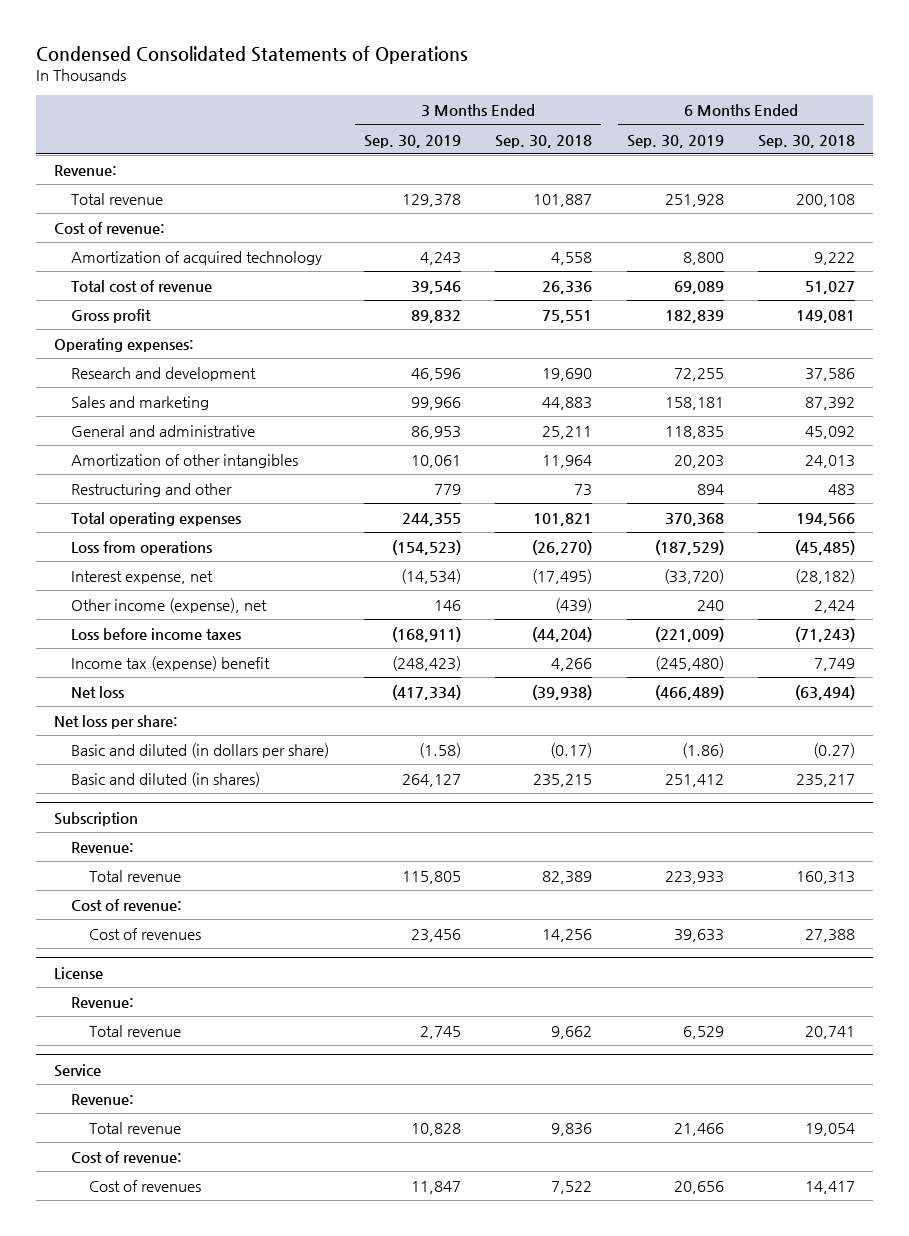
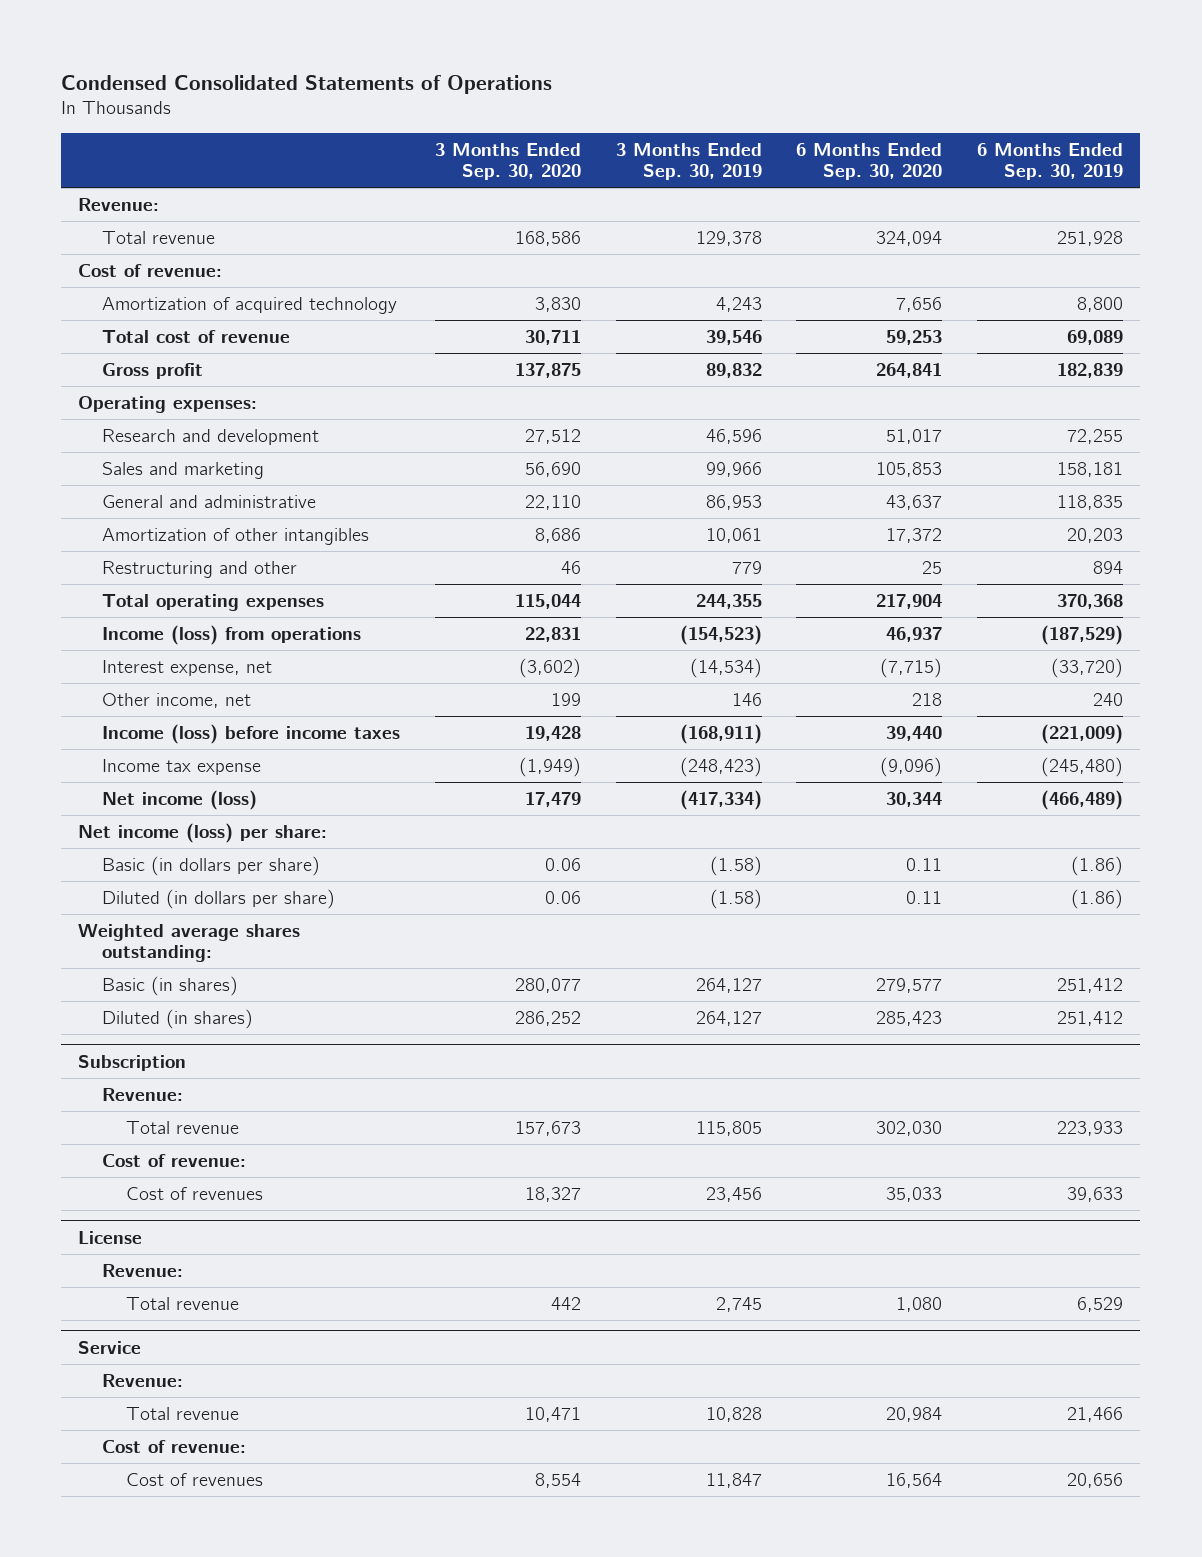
- | 3 Months Ended Sep. 30, 2019 | 3 Months Ended Sep. 30, 2018 | 6 Months Ended Sep. 30, 2019 | 6 Months Ended Sep. 30, 2018
+ | 3 Months Ended Sep. 30, 2020 | 3 Months Ended Sep. 30, 2019 | 6 Months Ended Sep. 30, 2020 | 6 Months Ended Sep. 30, 2019
- Loss from operations | (154,523) | (26,270) | (187,529) | (45,485)
+ Income (loss) from operations | 22,831 | (154,523) | 46,937 | (187,529)
- Other income (expense), net | 146 | (439) | 240 | 2,424
- Loss before income taxes | (168,911) | (44,204) | (221,009) | (71,243)
- Income tax (expense) benefit | (248,423) | 4,266 | (245,480) | 7,749
- Net loss | (417,334) | (39,938) | (466,489) | (63,494)
- Net loss per share:
- Basic and diluted (in dollars per share) | (1.58) | (0.17) | (1.86) | (0.27)
- Basic and diluted (in shares) | 264,127 | 235,215 | 251,412 | 235,217
+ Other income, net | 199 | 146 | 218 | 240
+ Income (loss) before income taxes | 19,428 | (168,911) | 39,440 | (221,009)
+ Income tax expense | (1,949) | (248,423) | (9,096) | (245,480)
+ Net income (loss) | 17,479 | (417,334) | 30,344 | (466,489)
+ Net income (loss) per share:
+ Basic (in dollars per share) | 0.06 | (1.58) | 0.11 | (1.86)
+ Diluted (in dollars per share) | 0.06 | (1.58) | 0.11 | (1.86)
+ Weighted average shares outstanding:
+ Basic (in shares) | 280,077 | 264,127 | 279,577 | 251,412
+ Diluted (in shares) | 286,252 | 264,127 | 285,423 | 251,412

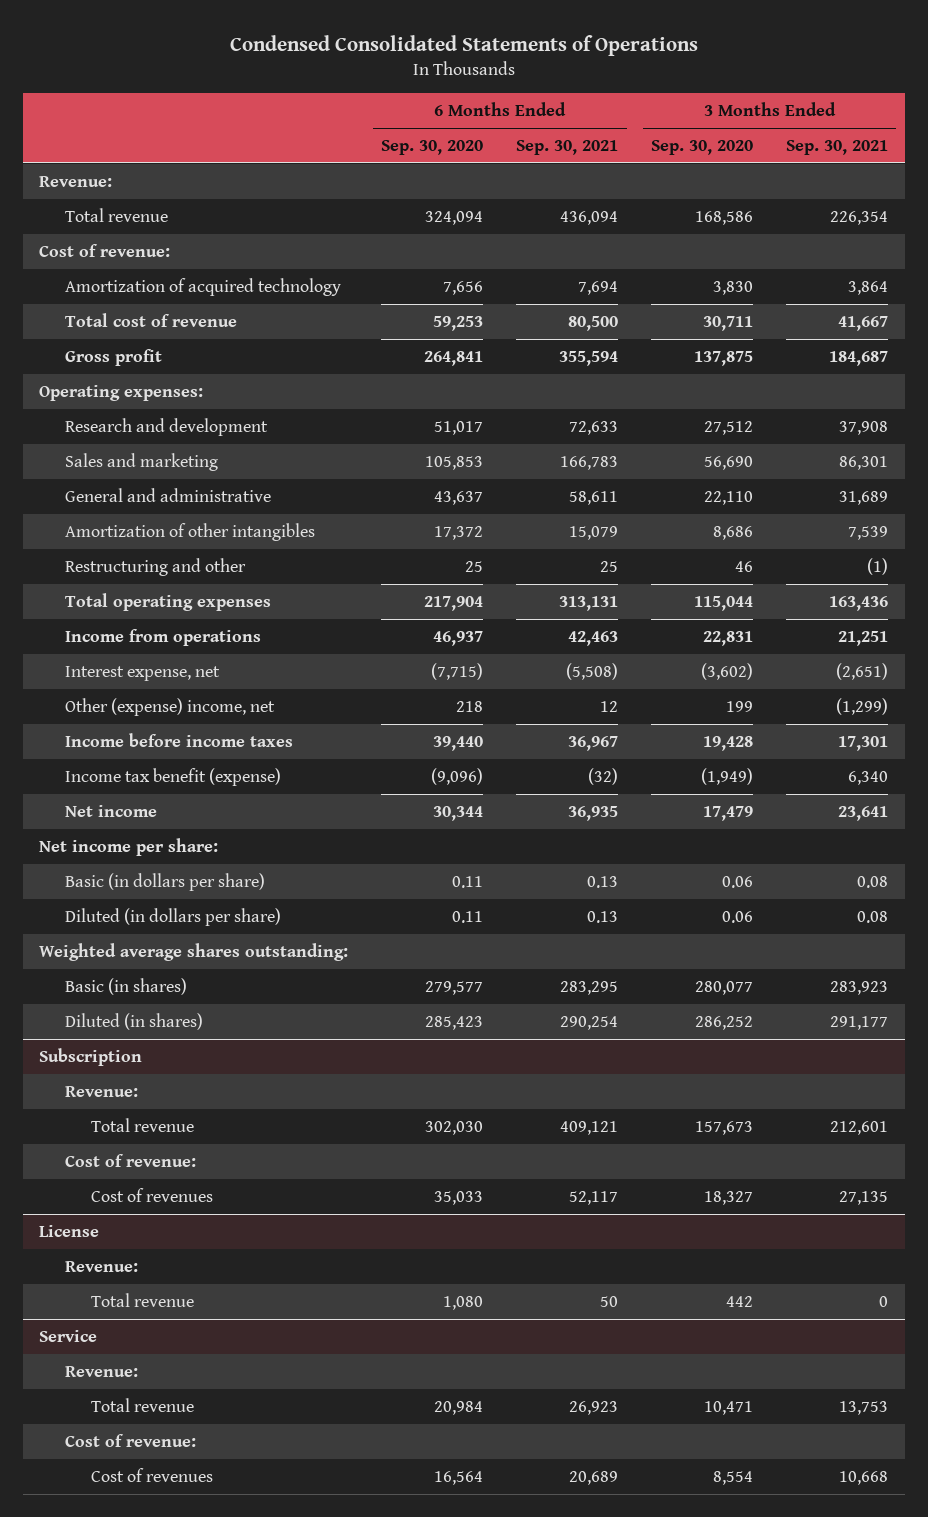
- | 3 Months Ended Sep. 30, 2020 | 3 Months Ended Sep. 30, 2019 | 6 Months Ended Sep. 30, 2020 | 6 Months Ended Sep. 30, 2019
+ | 6 Months Ended Sep. 30, 2020 | 6 Months Ended Sep. 30, 2021 | 3 Months Ended Sep. 30, 2020 | 3 Months Ended Sep. 30, 2021
- Income (loss) from operations | 22,831 | (154,523) | 46,937 | (187,529)
+ Income from operations | 46,937 | 42,463 | 22,831 | 21,251
- Other income, net | 199 | 146 | 218 | 240
- Income (loss) before income taxes | 19,428 | (168,911) | 39,440 | (221,009)
- Income tax expense | (1,949) | (248,423) | (9,096) | (245,480)
- Net income (loss) | 17,479 | (417,334) | 30,344 | (466,489)
- Net income (loss) per share:
+ Other (expense) income, net | 218 | 12 | 199 | (1,299)
+ Income before income taxes | 39,440 | 36,967 | 19,428 | 17,301
+ Income tax benefit (expense) | (9,096) | (32) | (1,949) | 6,340
+ Net income | 30,344 | 36,935 | 17,479 | 23,641
+ Net income per share:

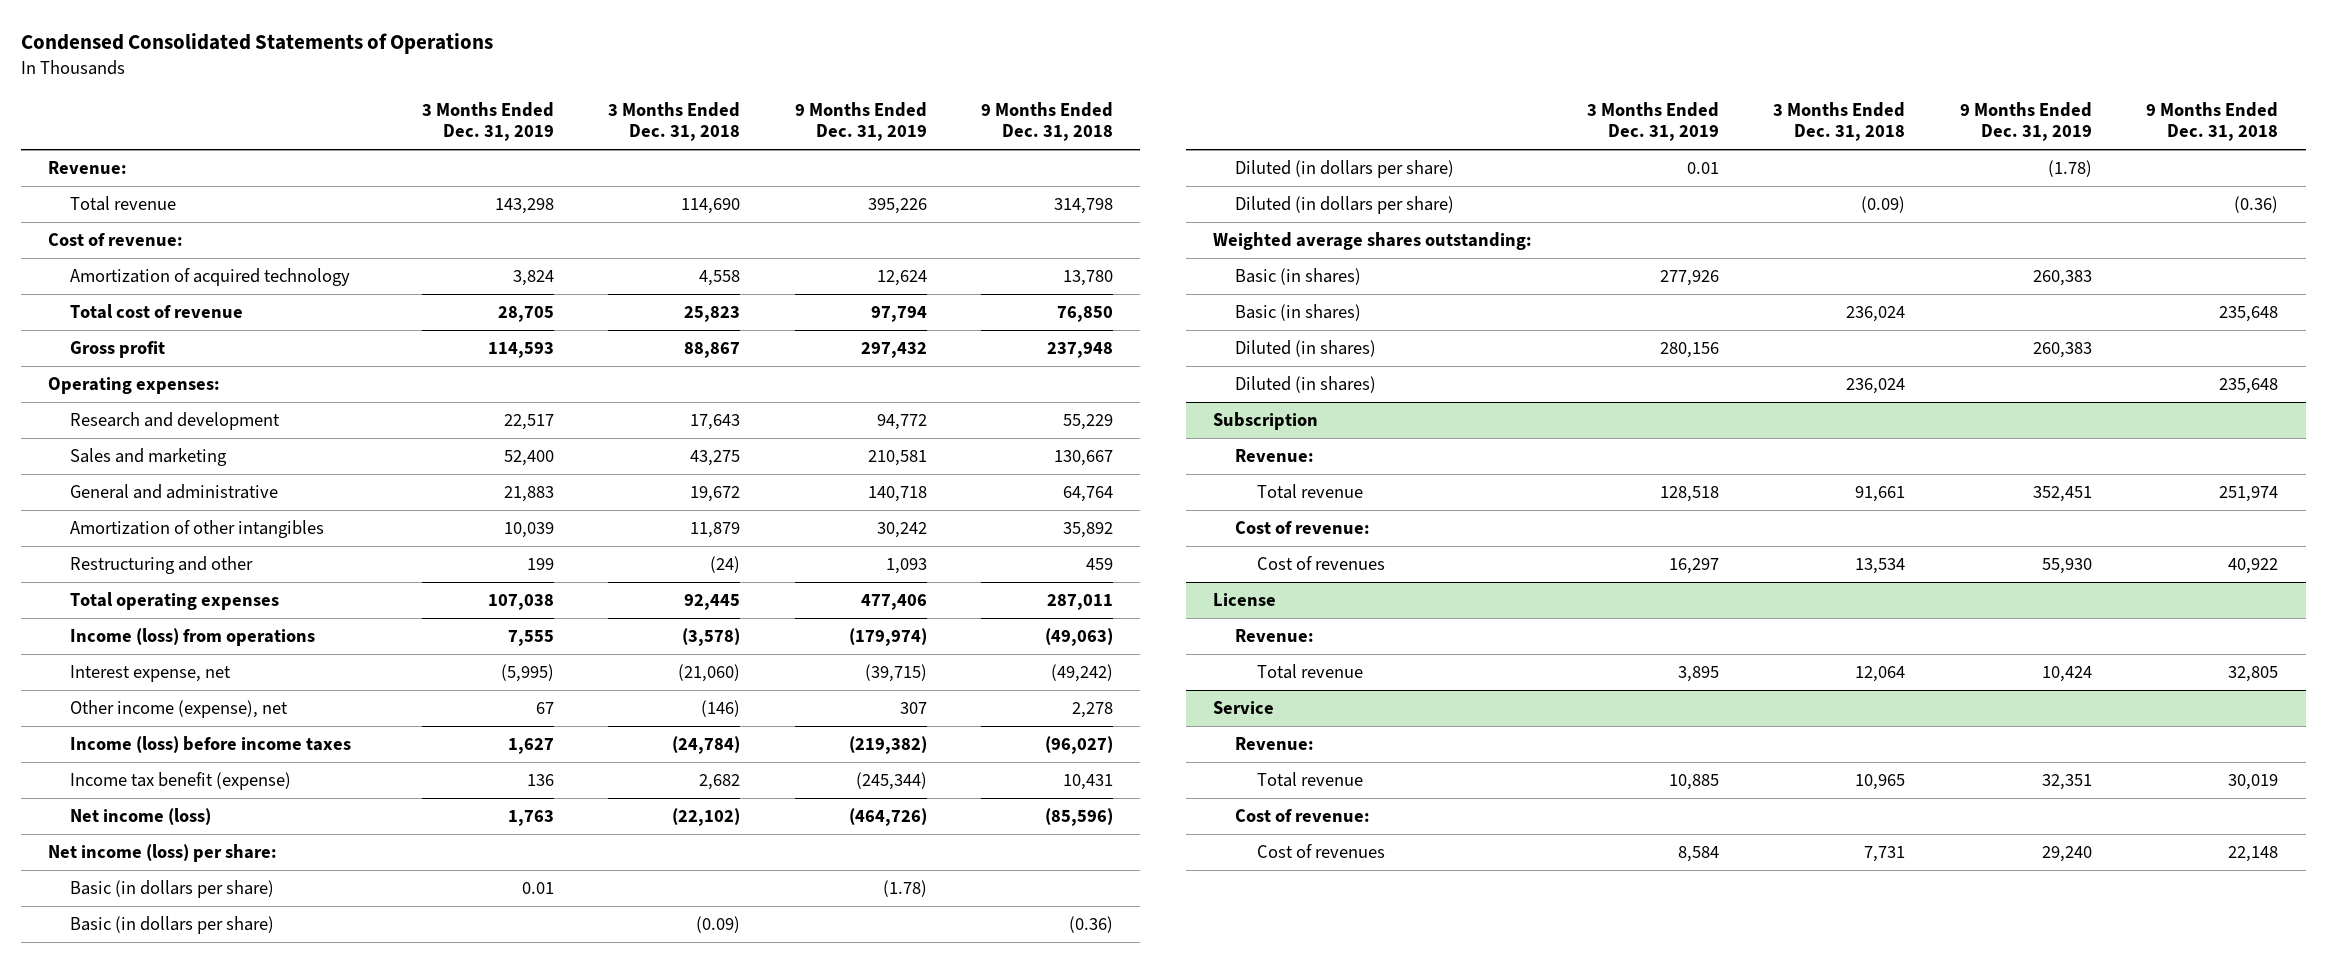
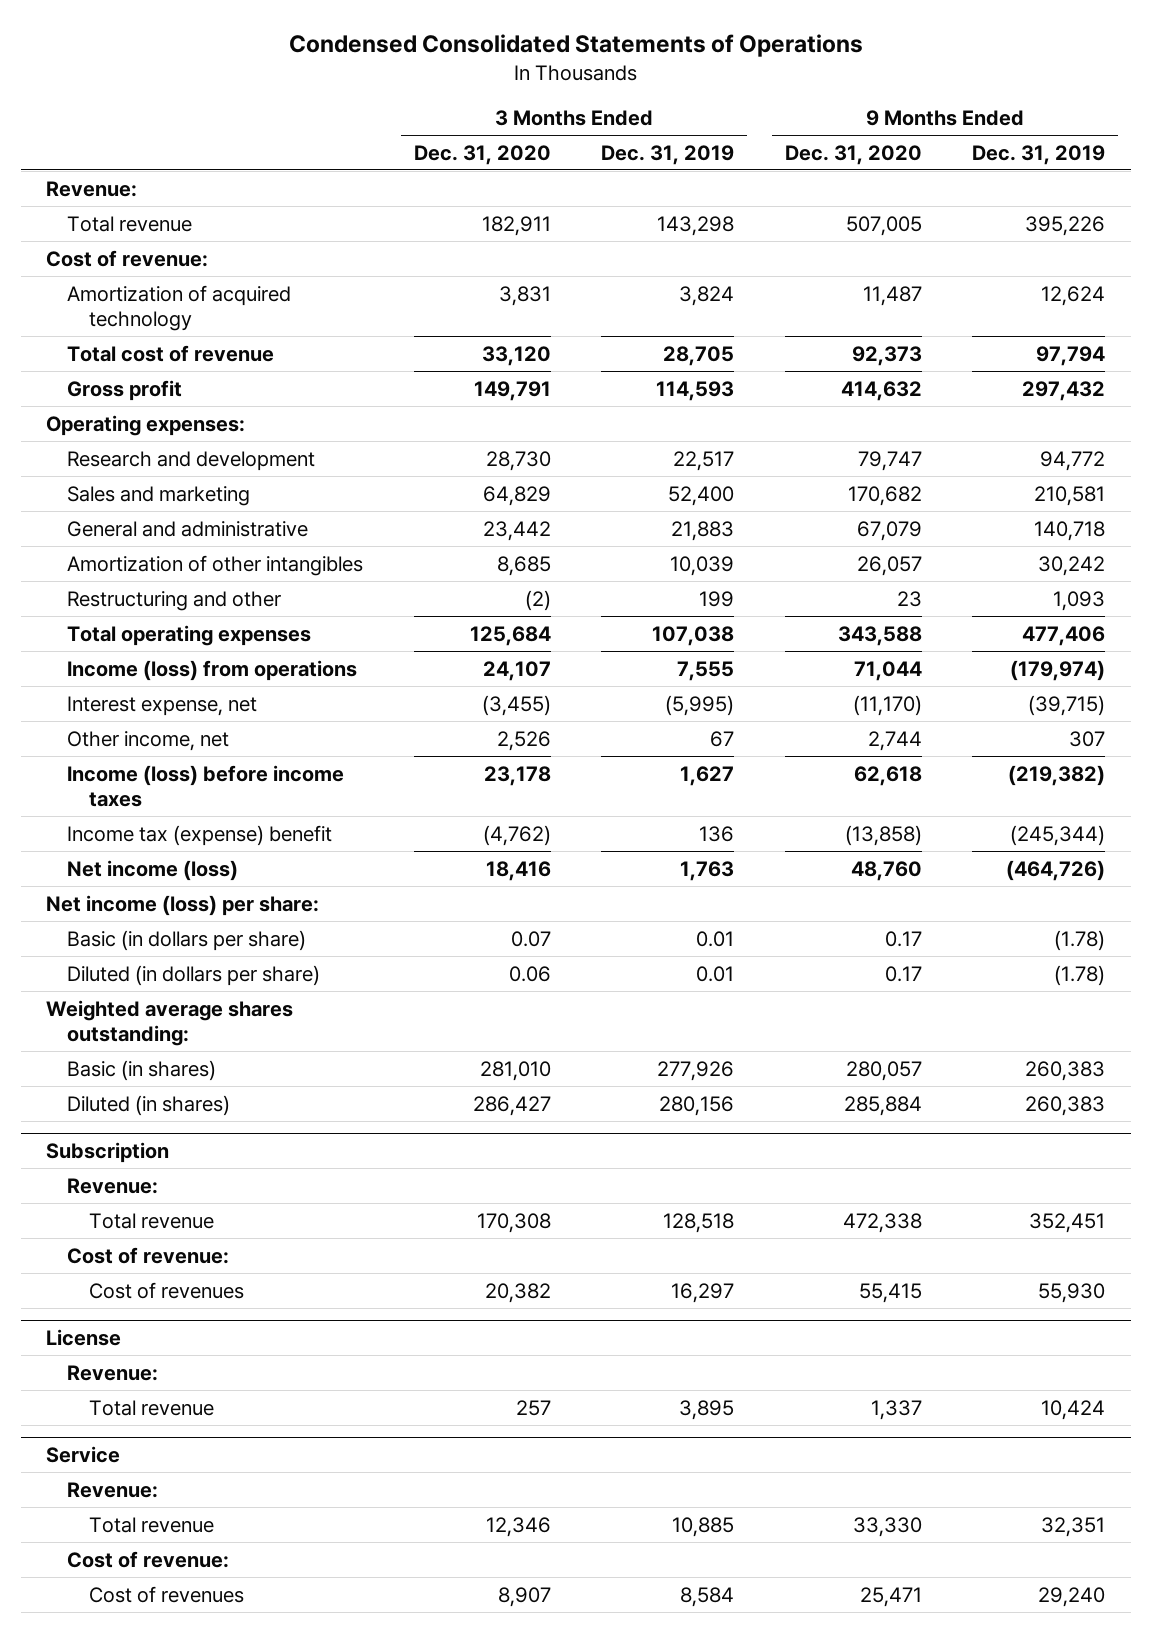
- | 3 Months Ended Dec. 31, 2019 | 3 Months Ended Dec. 31, 2018 | 9 Months Ended Dec. 31, 2019 | 9 Months Ended Dec. 31, 2018
+ | 3 Months Ended Dec. 31, 2020 | 3 Months Ended Dec. 31, 2019 | 9 Months Ended Dec. 31, 2020 | 9 Months Ended Dec. 31, 2019
- Other income (expense), net | 67 | (146) | 307 | 2,278
+ Other income, net | 2,526 | 67 | 2,744 | 307
- Income tax benefit (expense) | 136 | 2,682 | (245,344) | 10,431
+ Income tax (expense) benefit | (4,762) | 136 | (13,858) | (245,344)
- Basic (in dollars per share) | | (0.09) | | (0.36)
- Diluted (in dollars per share) | | (0.09) | | (0.36)
- Basic (in shares) | | 236,024 | | 235,648
- Diluted (in shares) | | 236,024 | | 235,648

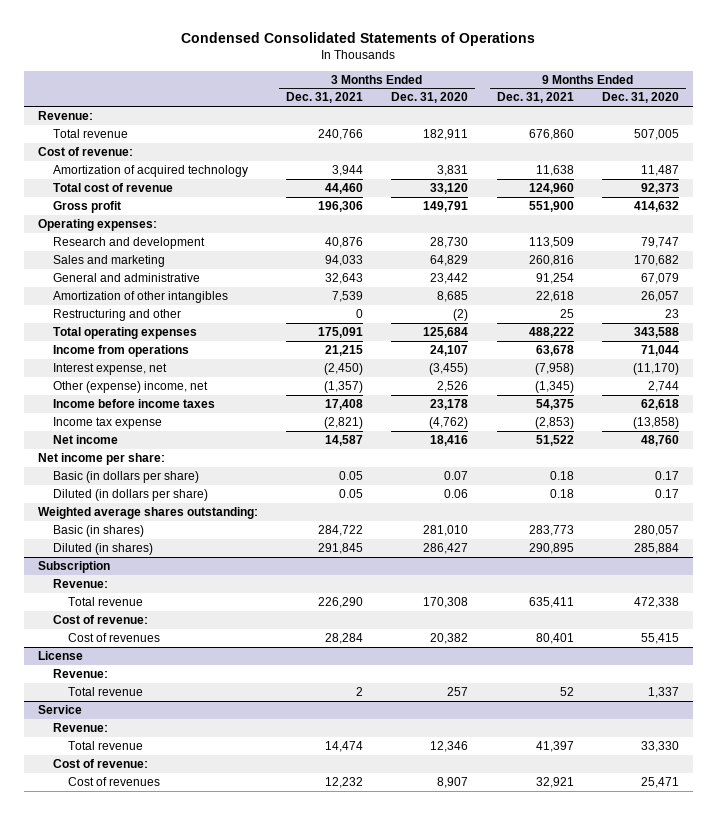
- | 3 Months Ended Dec. 31, 2020 | 3 Months Ended Dec. 31, 2019 | 9 Months Ended Dec. 31, 2020 | 9 Months Ended Dec. 31, 2019
+ | 3 Months Ended Dec. 31, 2021 | 3 Months Ended Dec. 31, 2020 | 9 Months Ended Dec. 31, 2021 | 9 Months Ended Dec. 31, 2020
- Income (loss) from operations | 24,107 | 7,555 | 71,044 | (179,974)
+ Income from operations | 21,215 | 24,107 | 63,678 | 71,044
- Other income, net | 2,526 | 67 | 2,744 | 307
- Income (loss) before income taxes | 23,178 | 1,627 | 62,618 | (219,382)
- Income tax (expense) benefit | (4,762) | 136 | (13,858) | (245,344)
- Net income (loss) | 18,416 | 1,763 | 48,760 | (464,726)
- Net income (loss) per share:
+ Other (expense) income, net | (1,357) | 2,526 | (1,345) | 2,744
+ Income before income taxes | 17,408 | 23,178 | 54,375 | 62,618
+ Income tax expense | (2,821) | (4,762) | (2,853) | (13,858)
+ Net income | 14,587 | 18,416 | 51,522 | 48,760
+ Net income per share:

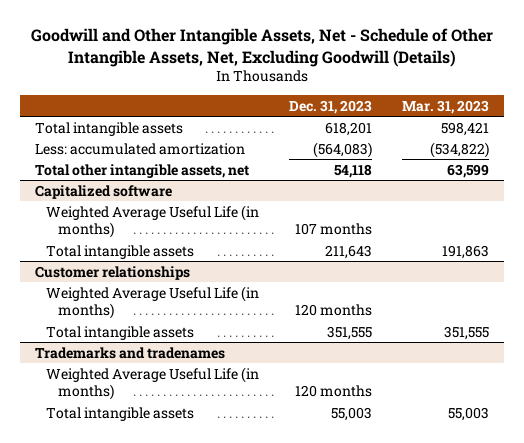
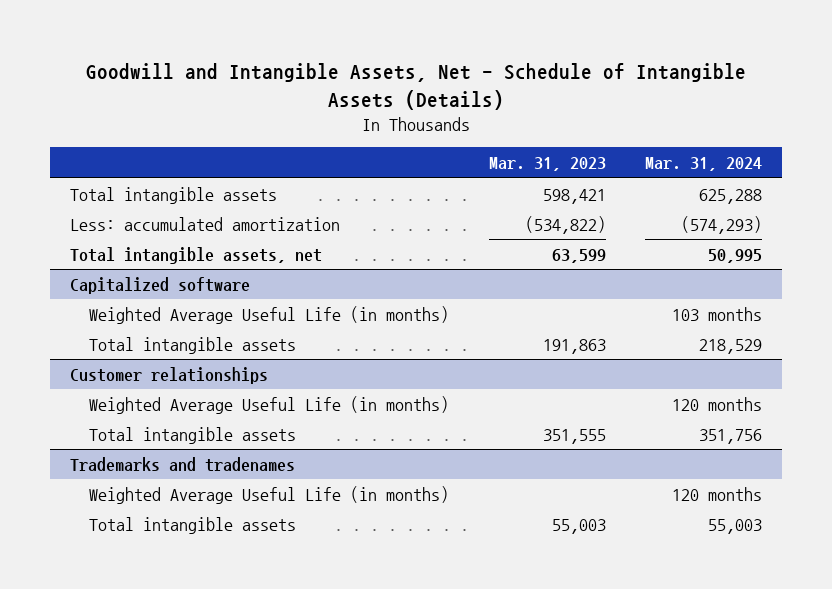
- Goodwill and Other Intangible Assets, Net - Schedule of Other Intangible Assets, Net, Excluding Goodwill (Details)
+ Goodwill and Intangible Assets, Net - Schedule of Intangible Assets (Details)
- | Dec. 31, 2023 | Mar. 31, 2023
+ | Mar. 31, 2023 | Mar. 31, 2024
- Total other intangible assets, net | 54,118 | 63,599
+ Total intangible assets, net | 63,599 | 50,995

